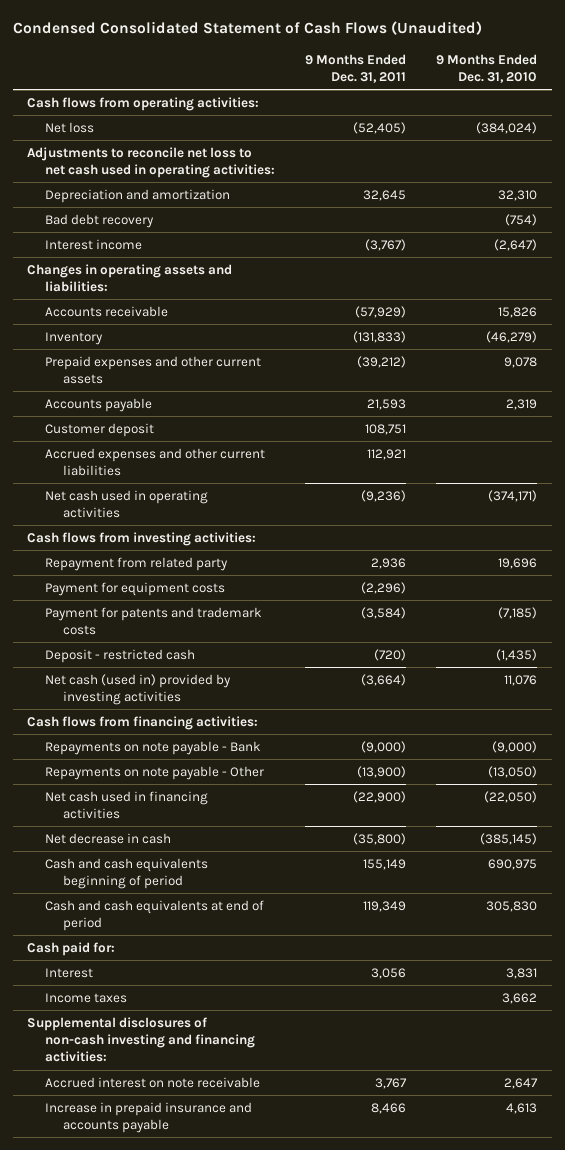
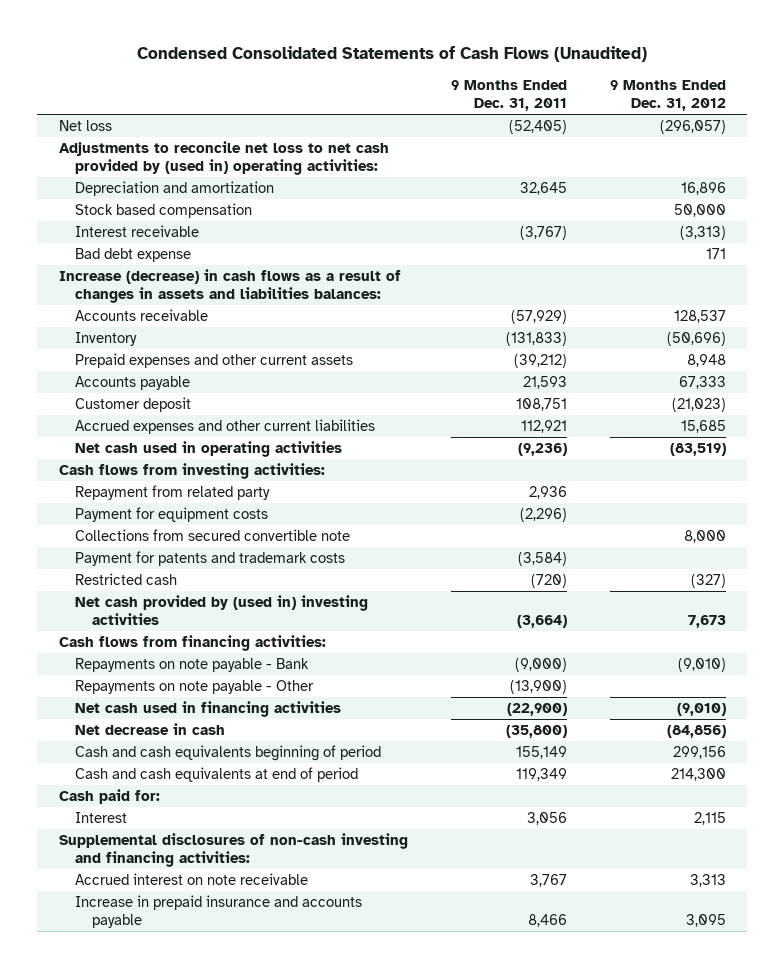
- Condensed Consolidated Statement of Cash Flows (Unaudited)
+ Condensed Consolidated Statements of Cash Flows (Unaudited)
- | 9 Months Ended Dec. 31, 2011 | 9 Months Ended Dec. 31, 2010
+ | 9 Months Ended Dec. 31, 2011 | 9 Months Ended Dec. 31, 2012
- Cash flows from operating activities:
- Adjustments to reconcile net loss to net cash used in operating activities:
+ Adjustments to reconcile net loss to net cash provided by (used in) operating activities:
- Bad debt recovery | | (754)
- Interest income | (3,767) | (2,647)
- Changes in operating assets and liabilities:
+ Stock based compensation | | 50,000
+ Interest receivable | (3,767) | (3,313)
+ Bad debt expense | | 171
+ Increase (decrease) in cash flows as a result of changes in assets and liabilities balances:
+ Collections from secured convertible note | | 8,000
- Deposit - restricted cash | (720) | (1,435)
- Net cash (used in) provided by investing activities | (3,664) | 11,076
+ Restricted cash | (720) | (327)
+ Net cash provided by (used in) investing activities | (3,664) | 7,673
- Income taxes | | 3,662

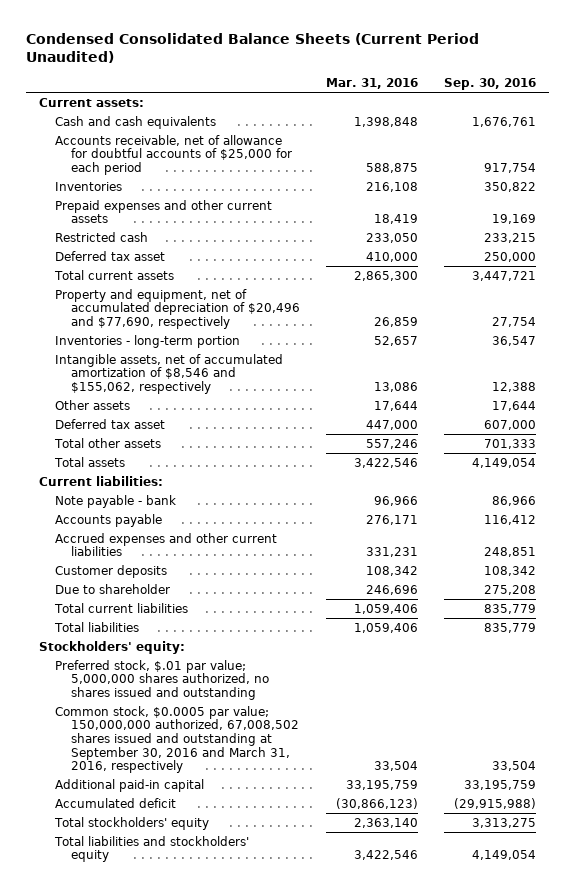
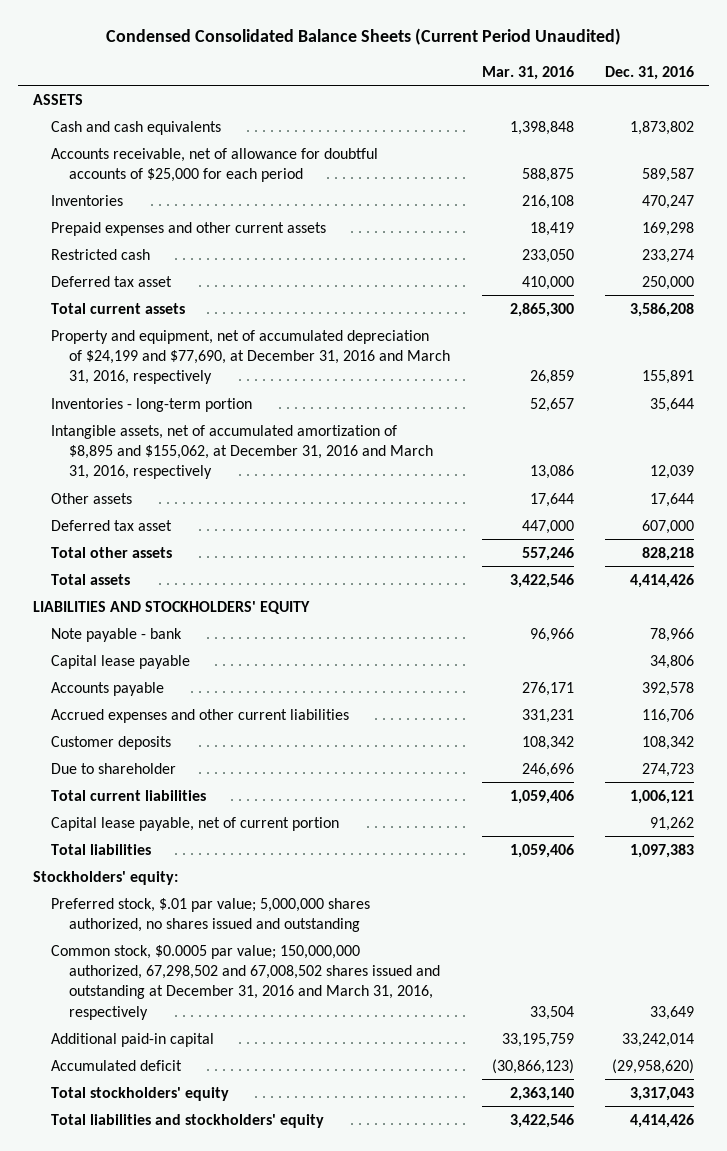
- | Mar. 31, 2016 | Sep. 30, 2016
+ | Mar. 31, 2016 | Dec. 31, 2016
- Current assets:
+ ASSETS
- Property and equipment, net of accumulated depreciation of $20,496 and $77,690, respectively | 26,859 | 27,754
+ Property and equipment, net of accumulated depreciation of $24,199 and $77,690, at December 31, 2016 and March 31, 2016, respectively | 26,859 | 155,891
- Intangible assets, net of accumulated amortization of $8,546 and $155,062, respectively | 13,086 | 12,388
+ Intangible assets, net of accumulated amortization of $8,895 and $155,062, at December 31, 2016 and March 31, 2016, respectively | 13,086 | 12,039
- Current liabilities:
+ LIABILITIES AND STOCKHOLDERS' EQUITY
+ Capital lease payable | | 34,806
+ Capital lease payable, net of current portion | | 91,262
- Common stock, $0.0005 par value; 150,000,000 authorized, 67,008,502 shares issued and outstanding at September 30, 2016 and March 31, 2016, respectively | 33,504 | 33,504
+ Common stock, $0.0005 par value; 150,000,000 authorized, 67,298,502 and 67,008,502 shares issued and outstanding at December 31, 2016 and March 31, 2016, respectively | 33,504 | 33,649

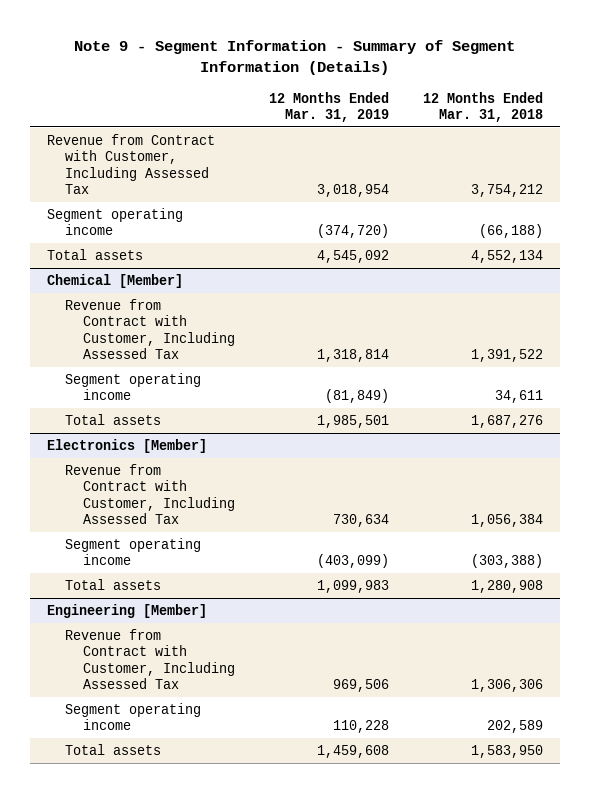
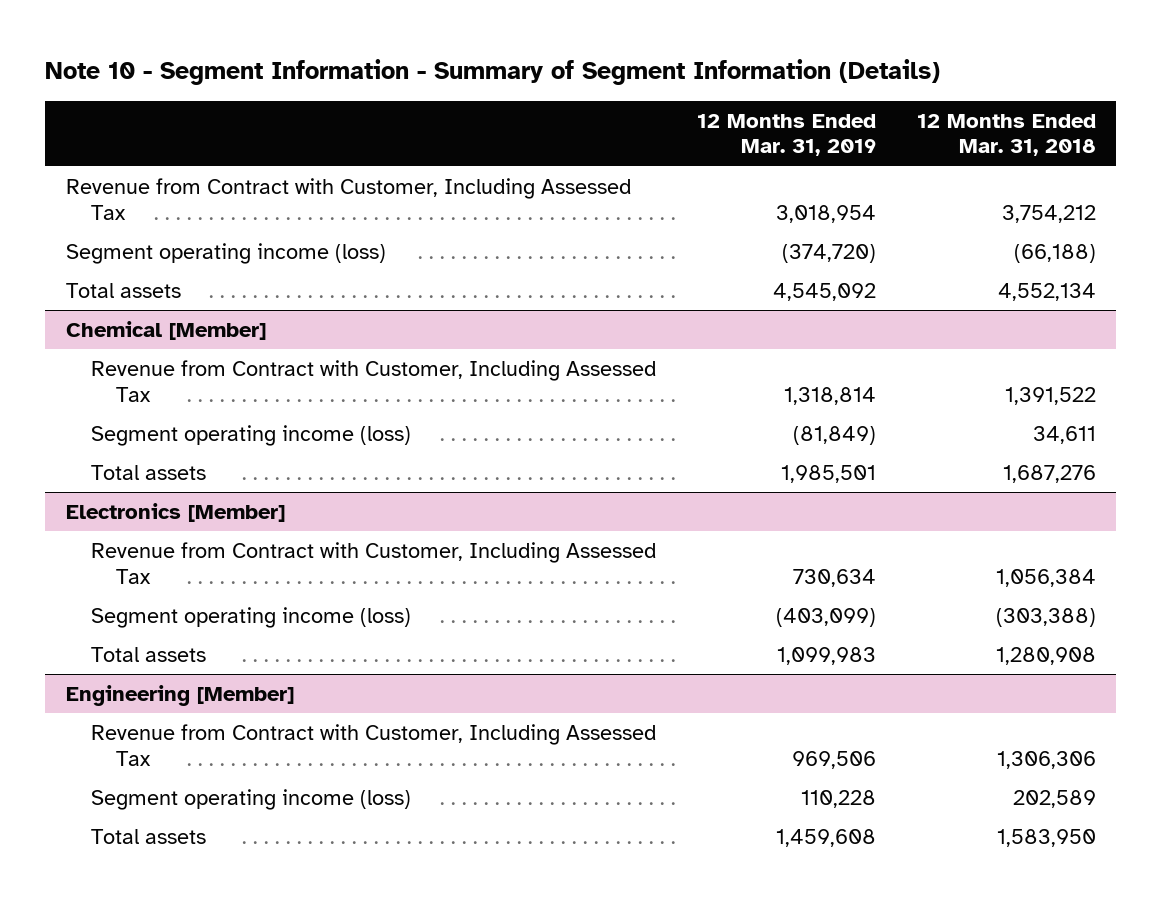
- Note 9 - Segment Information - Summary of Segment Information (Details)
+ Note 10 - Segment Information - Summary of Segment Information (Details)
- Segment operating income | (374,720) | (66,188)
+ Segment operating income (loss) | (374,720) | (66,188)
@ Chemical [Member]
- Segment operating income | (81,849) | 34,611
+ Segment operating income (loss) | (81,849) | 34,611
@ Electronics [Member]
- Segment operating income | (403,099) | (303,388)
+ Segment operating income (loss) | (403,099) | (303,388)
@ Engineering [Member]
- Segment operating income | 110,228 | 202,589
+ Segment operating income (loss) | 110,228 | 202,589

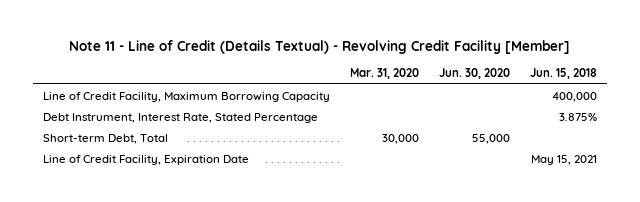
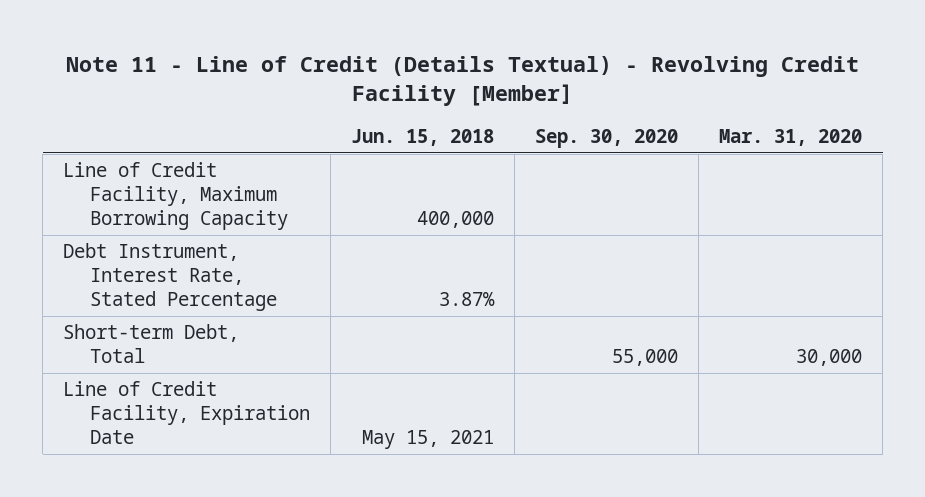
- | Mar. 31, 2020 | Jun. 30, 2020 | Jun. 15, 2018
+ | Jun. 15, 2018 | Sep. 30, 2020 | Mar. 31, 2020
- Debt Instrument, Interest Rate, Stated Percentage | | | 3.875%
+ Debt Instrument, Interest Rate, Stated Percentage | 3.87% | |

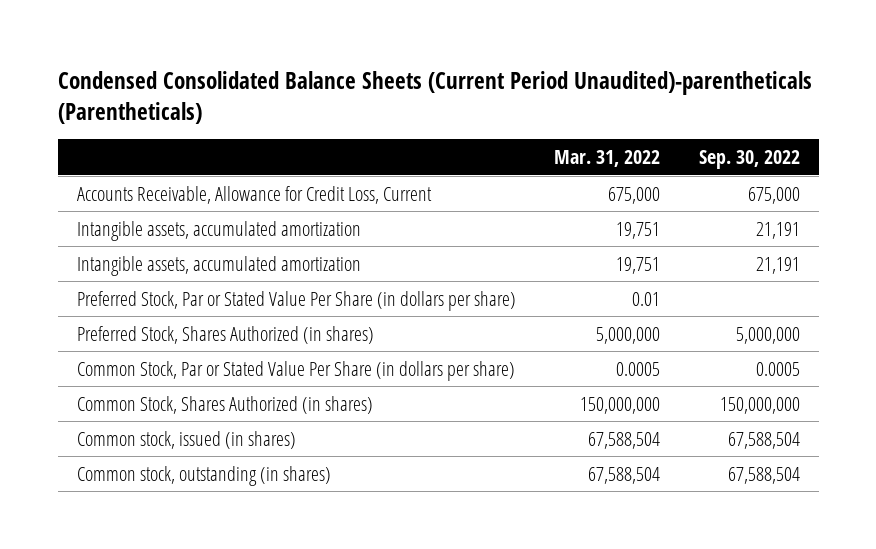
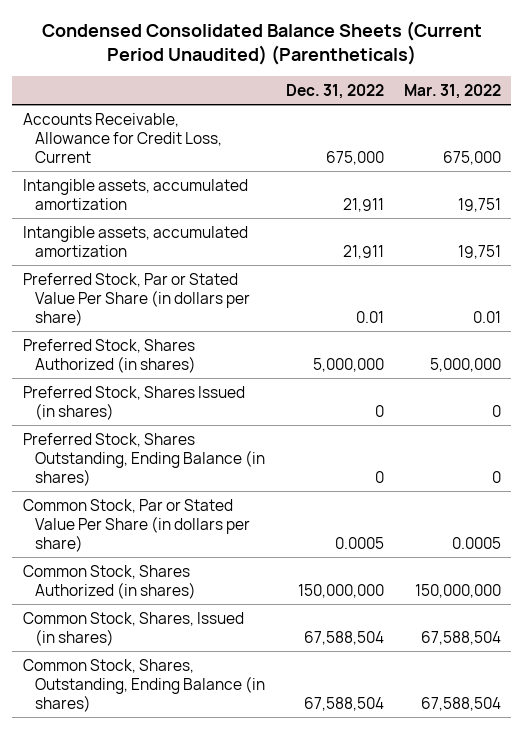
- Condensed Consolidated Balance Sheets (Current Period Unaudited)-parentheticals (Parentheticals)
+ Condensed Consolidated Balance Sheets (Current Period Unaudited) (Parentheticals)
- | Mar. 31, 2022 | Sep. 30, 2022
+ | Dec. 31, 2022 | Mar. 31, 2022
+ Preferred Stock, Shares Issued (in shares) | 0 | 0
+ Preferred Stock, Shares Outstanding, Ending Balance (in shares) | 0 | 0
- Common stock, issued (in shares) | 67,588,504 | 67,588,504
- Common stock, outstanding (in shares) | 67,588,504 | 67,588,504
+ Common Stock, Shares, Issued (in shares) | 67,588,504 | 67,588,504
+ Common Stock, Shares, Outstanding, Ending Balance (in shares) | 67,588,504 | 67,588,504

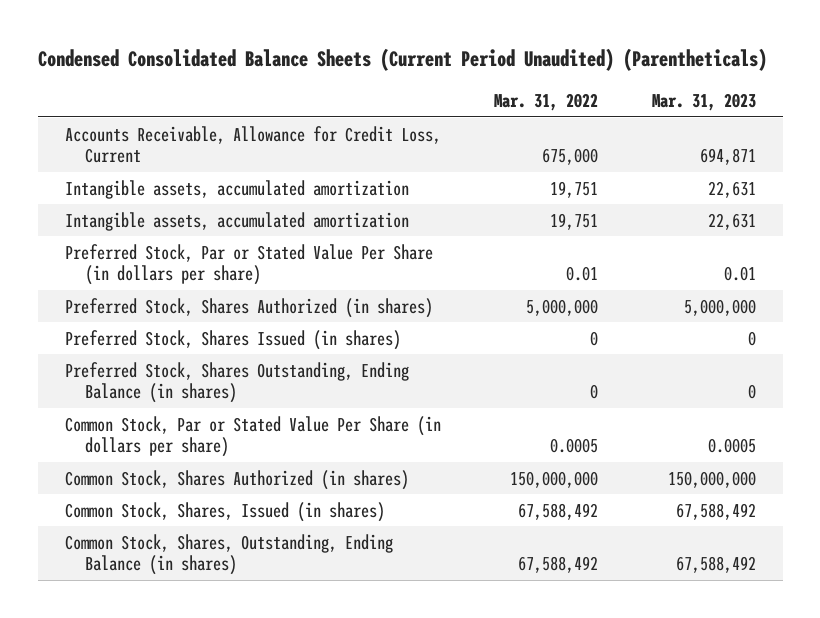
- | Dec. 31, 2022 | Mar. 31, 2022
+ | Mar. 31, 2022 | Mar. 31, 2023
- Common Stock, Shares, Issued (in shares) | 67,588,504 | 67,588,504
- Common Stock, Shares, Outstanding, Ending Balance (in shares) | 67,588,504 | 67,588,504
+ Common Stock, Shares, Issued (in shares) | 67,588,492 | 67,588,492
+ Common Stock, Shares, Outstanding, Ending Balance (in shares) | 67,588,492 | 67,588,492

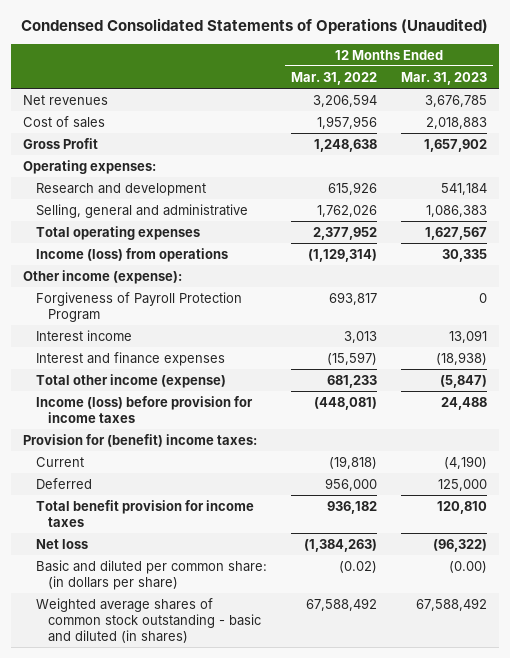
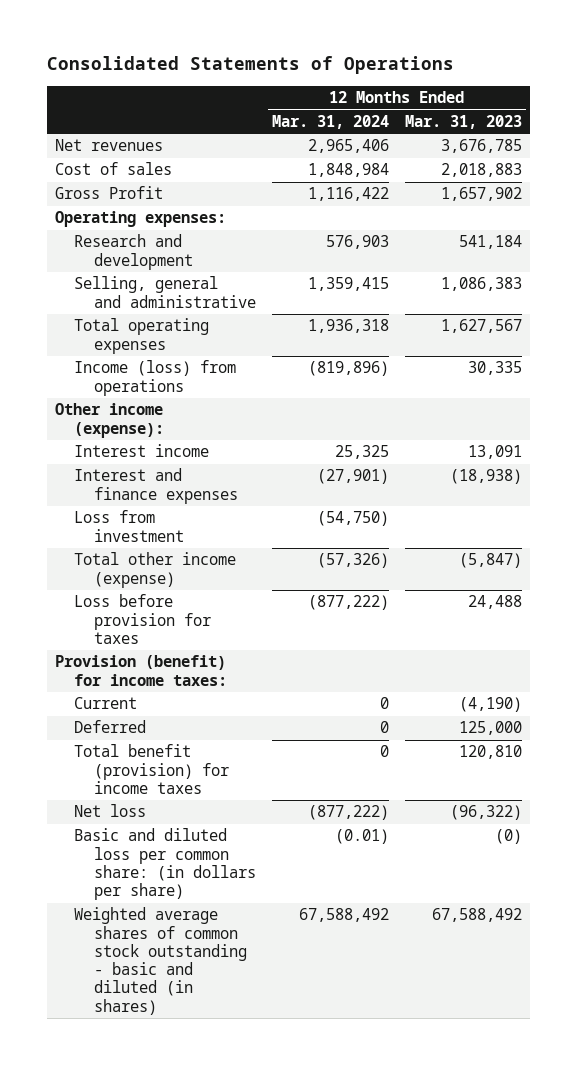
- Condensed Consolidated Statements of Operations (Unaudited)
+ Consolidated Statements of Operations
- | 12 Months Ended Mar. 31, 2022 | 12 Months Ended Mar. 31, 2023
+ | 12 Months Ended Mar. 31, 2024 | 12 Months Ended Mar. 31, 2023
- Forgiveness of Payroll Protection Program | 693,817 | 0
+ Loss from investment | (54,750) |
- Income (loss) before provision for income taxes | (448,081) | 24,488
- Provision for (benefit) income taxes:
+ Loss before provision for taxes | (877,222) | 24,488
+ Provision (benefit) for income taxes:
- Total benefit provision for income taxes | 936,182 | 120,810
+ Total benefit (provision) for income taxes | 0 | 120,810
- Basic and diluted per common share: (in dollars per share) | (0.02) | (0.00)
+ Basic and diluted loss per common share: (in dollars per share) | (0.01) | (0)

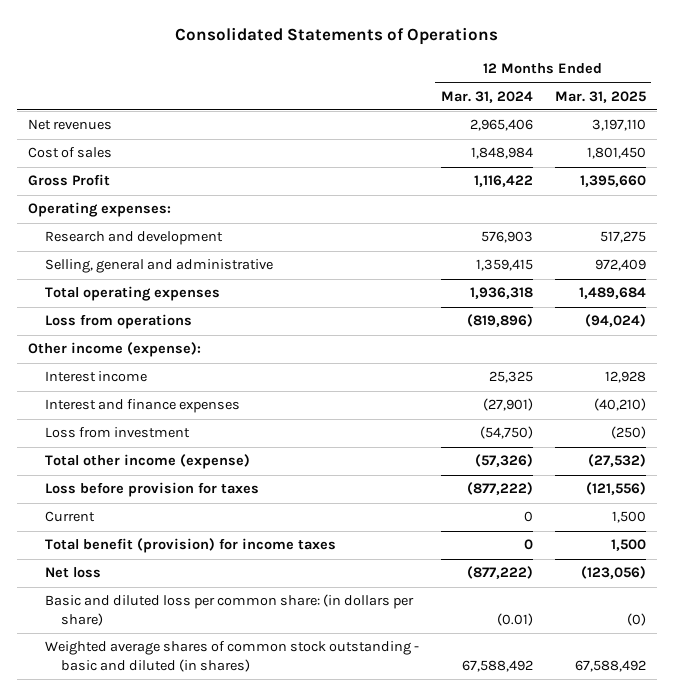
- | 12 Months Ended Mar. 31, 2024 | 12 Months Ended Mar. 31, 2023
+ | 12 Months Ended Mar. 31, 2024 | 12 Months Ended Mar. 31, 2025
- Income (loss) from operations | (819,896) | 30,335
+ Loss from operations | (819,896) | (94,024)
- Provision (benefit) for income taxes:
- Deferred | 0 | 125,000

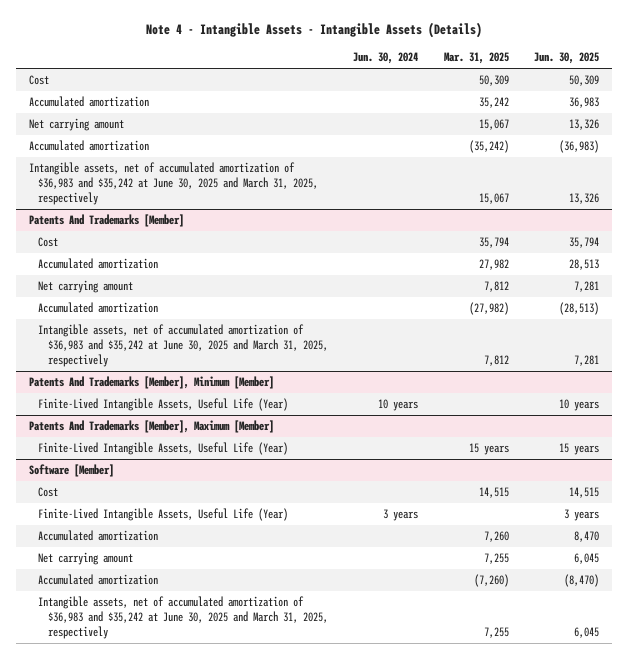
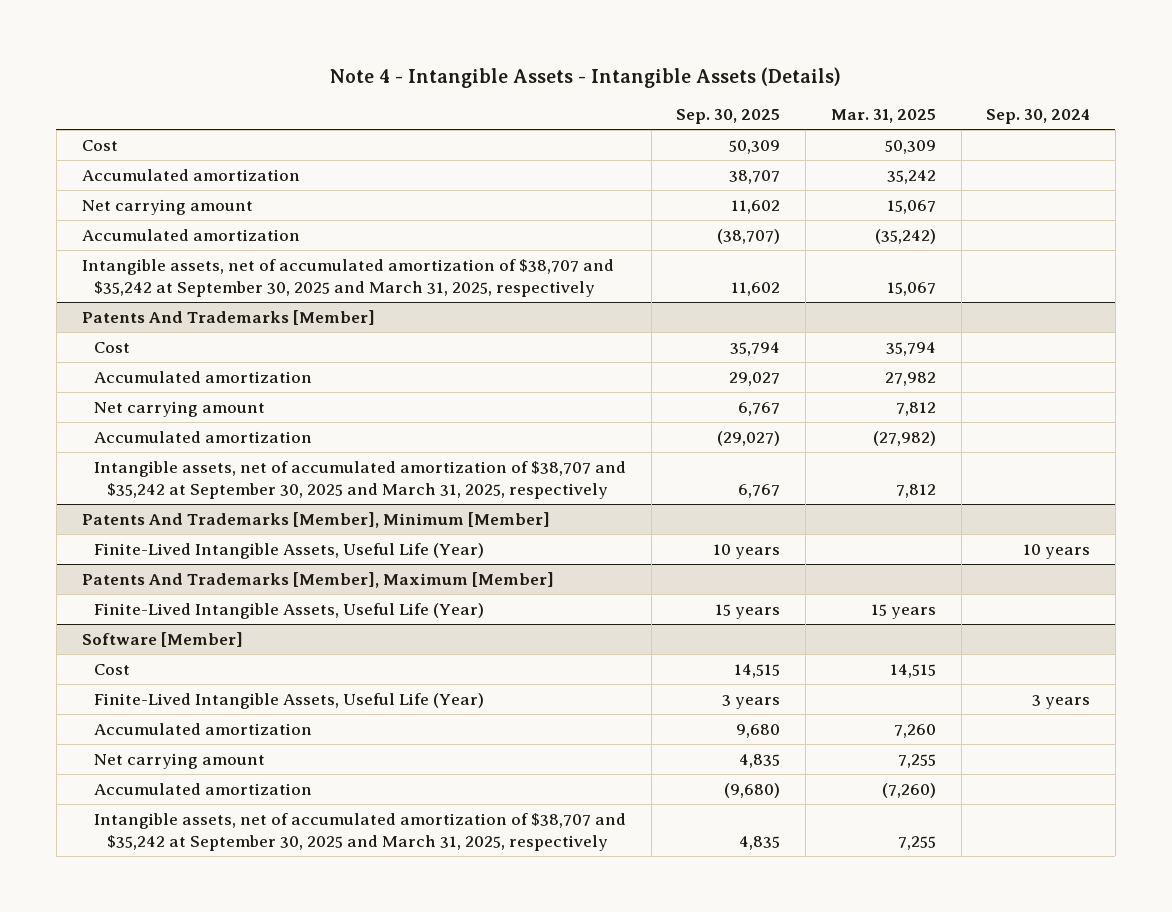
- | Jun. 30, 2024 | Mar. 31, 2025 | Jun. 30, 2025
+ | Sep. 30, 2025 | Mar. 31, 2025 | Sep. 30, 2024
- Intangible assets, net of accumulated amortization of $36,983 and $35,242 at June 30, 2025 and March 31, 2025, respectively | | 15,067 | 13,326
+ Intangible assets, net of accumulated amortization of $38,707 and $35,242 at September 30, 2025 and March 31, 2025, respectively | 11,602 | 15,067 |
@ Patents And Trademarks [Member]
- Intangible assets, net of accumulated amortization of $36,983 and $35,242 at June 30, 2025 and March 31, 2025, respectively | | 7,812 | 7,281
+ Intangible assets, net of accumulated amortization of $38,707 and $35,242 at September 30, 2025 and March 31, 2025, respectively | 6,767 | 7,812 |
@ Software [Member]
- Intangible assets, net of accumulated amortization of $36,983 and $35,242 at June 30, 2025 and March 31, 2025, respectively | | 7,255 | 6,045
+ Intangible assets, net of accumulated amortization of $38,707 and $35,242 at September 30, 2025 and March 31, 2025, respectively | 4,835 | 7,255 |

